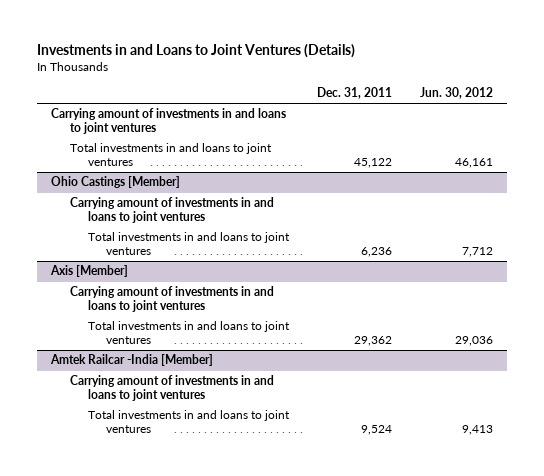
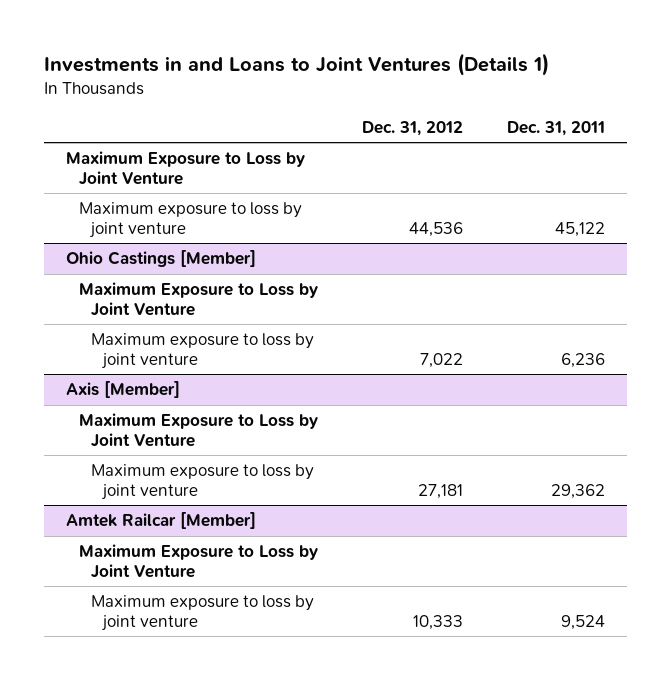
- Investments in and Loans to Joint Ventures (Details)
+ Investments in and Loans to Joint Ventures (Details 1)
- | Dec. 31, 2011 | Jun. 30, 2012
+ | Dec. 31, 2012 | Dec. 31, 2011
- Carrying amount of investments in and loans to joint ventures
- Total investments in and loans to joint ventures | 45,122 | 46,161
+ Maximum Exposure to Loss by Joint Venture
+ Maximum exposure to loss by joint venture | 44,536 | 45,122
@ Ohio Castings [Member]
- Carrying amount of investments in and loans to joint ventures
- Total investments in and loans to joint ventures | 6,236 | 7,712
+ Maximum Exposure to Loss by Joint Venture
+ Maximum exposure to loss by joint venture | 7,022 | 6,236
@ Axis [Member]
- Carrying amount of investments in and loans to joint ventures
- Total investments in and loans to joint ventures | 29,362 | 29,036
- Amtek Railcar -India [Member]
- Carrying amount of investments in and loans to joint ventures
- Total investments in and loans to joint ventures | 9,524 | 9,413
@ Axis [Member]
+ Maximum Exposure to Loss by Joint Venture
+ Maximum exposure to loss by joint venture | 27,181 | 29,362
+ Amtek Railcar [Member]
+ Maximum Exposure to Loss by Joint Venture
+ Maximum exposure to loss by joint venture | 10,333 | 9,524

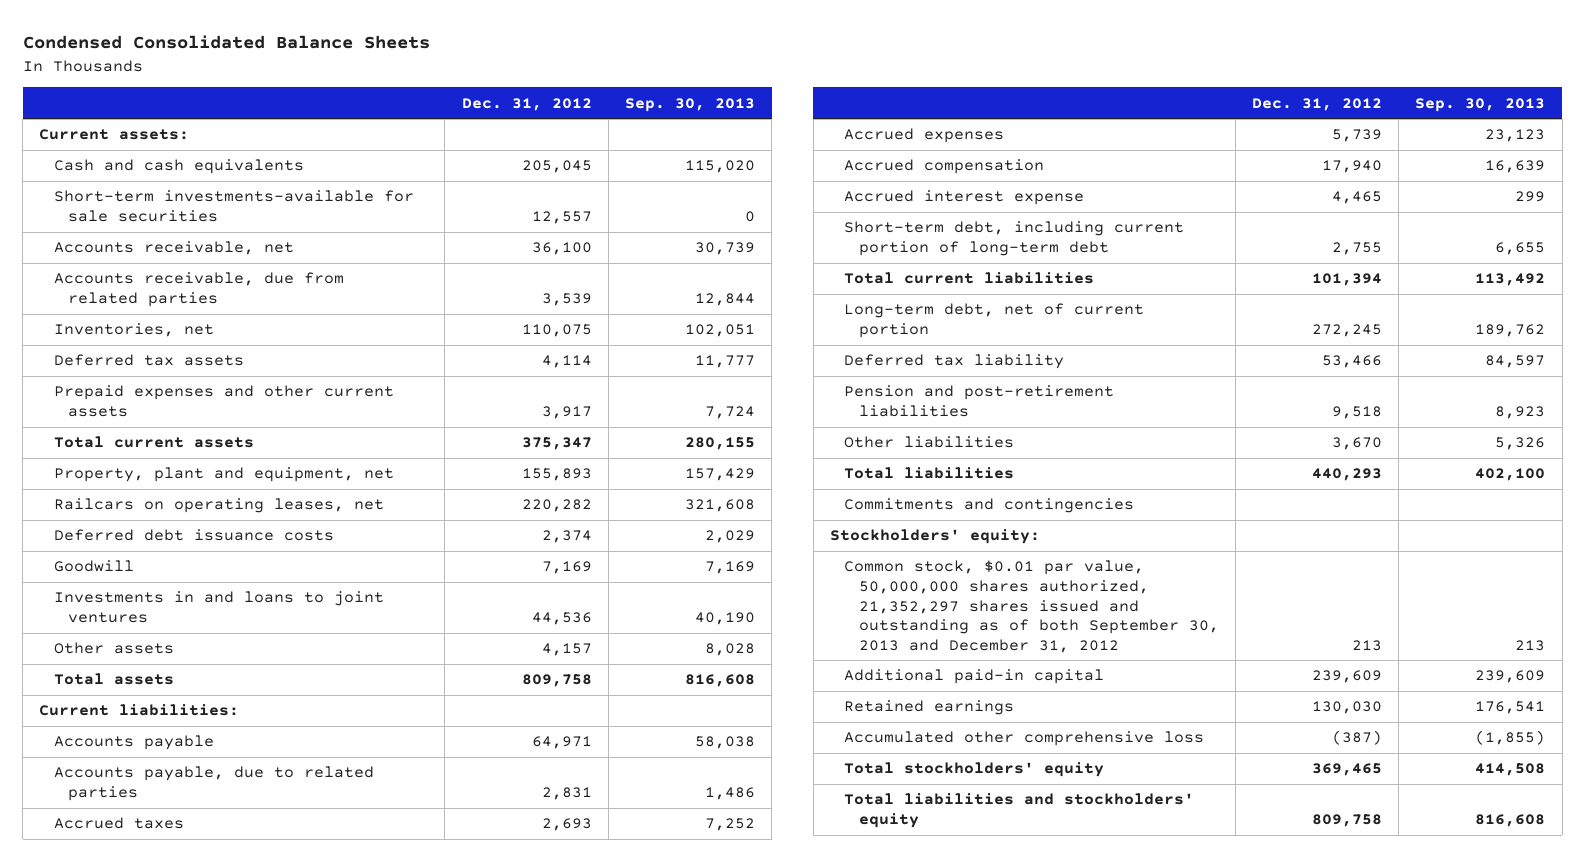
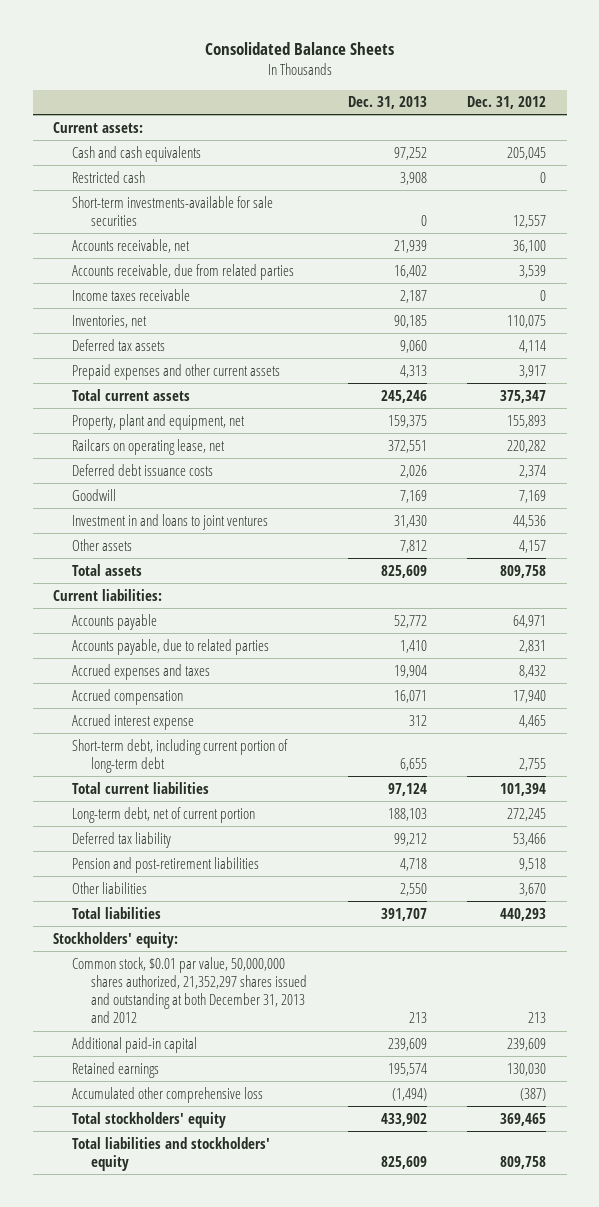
- Condensed Consolidated Balance Sheets
+ Consolidated Balance Sheets
- | Dec. 31, 2012 | Sep. 30, 2013
+ | Dec. 31, 2013 | Dec. 31, 2012
+ Restricted cash | 3,908 | 0
+ Income taxes receivable | 2,187 | 0
- Railcars on operating leases, net | 220,282 | 321,608
+ Railcars on operating lease, net | 372,551 | 220,282
- Investments in and loans to joint ventures | 44,536 | 40,190
+ Investment in and loans to joint ventures | 31,430 | 44,536
- Accrued taxes | 2,693 | 7,252
- Accrued expenses | 5,739 | 23,123
+ Accrued expenses and taxes | 19,904 | 8,432
- Commitments and contingencies
- Common stock, $0.01 par value, 50,000,000 shares authorized, 21,352,297 shares issued and outstanding as of both September 30, 2013 and December 31, 2012 | 213 | 213
+ Common stock, $0.01 par value, 50,000,000 shares authorized, 21,352,297 shares issued and outstanding at both December 31, 2013 and 2012 | 213 | 213

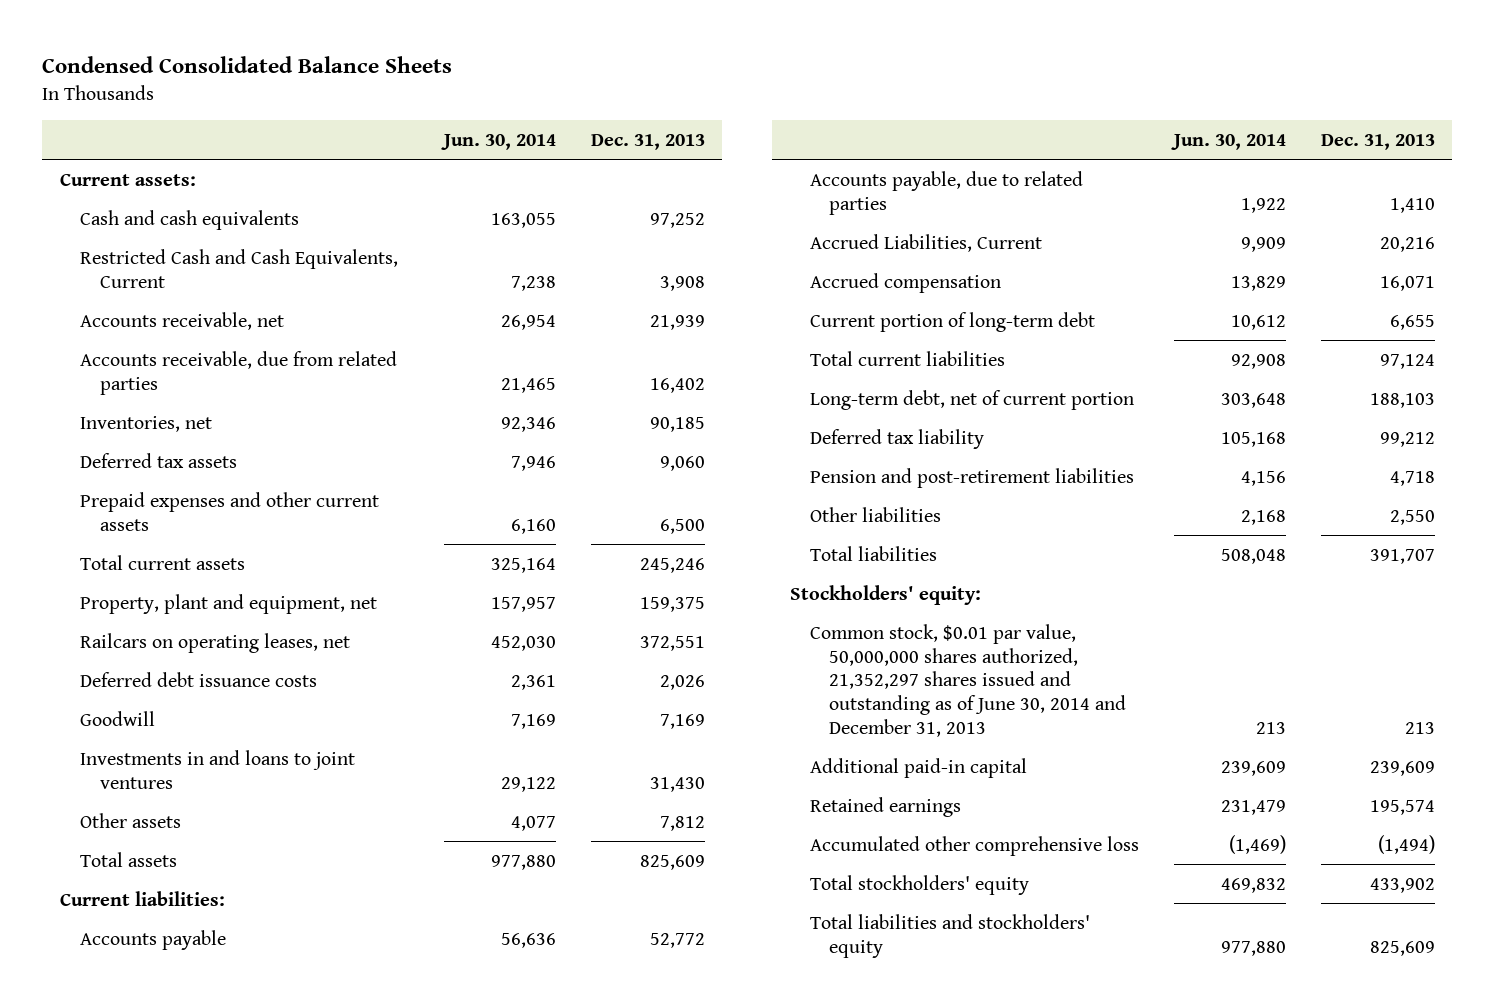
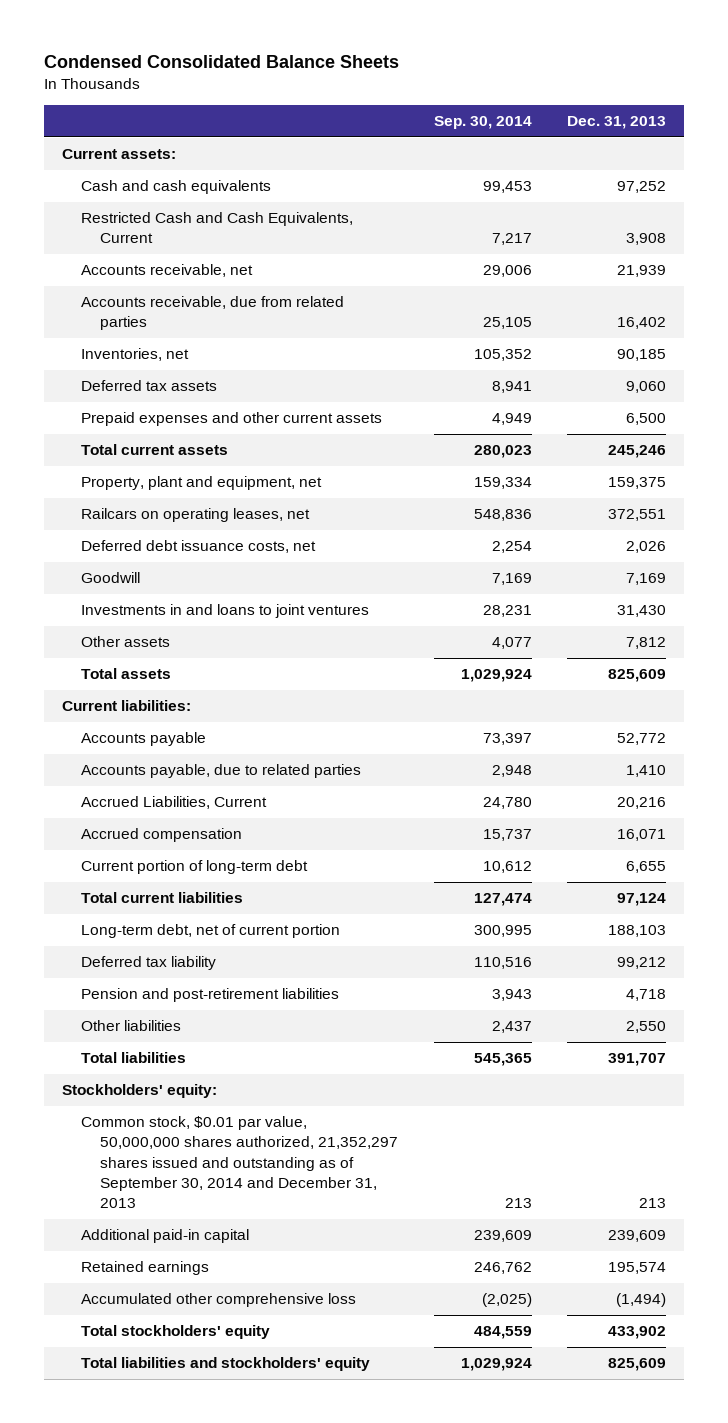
- | Jun. 30, 2014 | Dec. 31, 2013
+ | Sep. 30, 2014 | Dec. 31, 2013
- Deferred debt issuance costs | 2,361 | 2,026
+ Deferred debt issuance costs, net | 2,254 | 2,026
- Common stock, $0.01 par value, 50,000,000 shares authorized, 21,352,297 shares issued and outstanding as of June 30, 2014 and December 31, 2013 | 213 | 213
+ Common stock, $0.01 par value, 50,000,000 shares authorized, 21,352,297 shares issued and outstanding as of September 30, 2014 and December 31, 2013 | 213 | 213

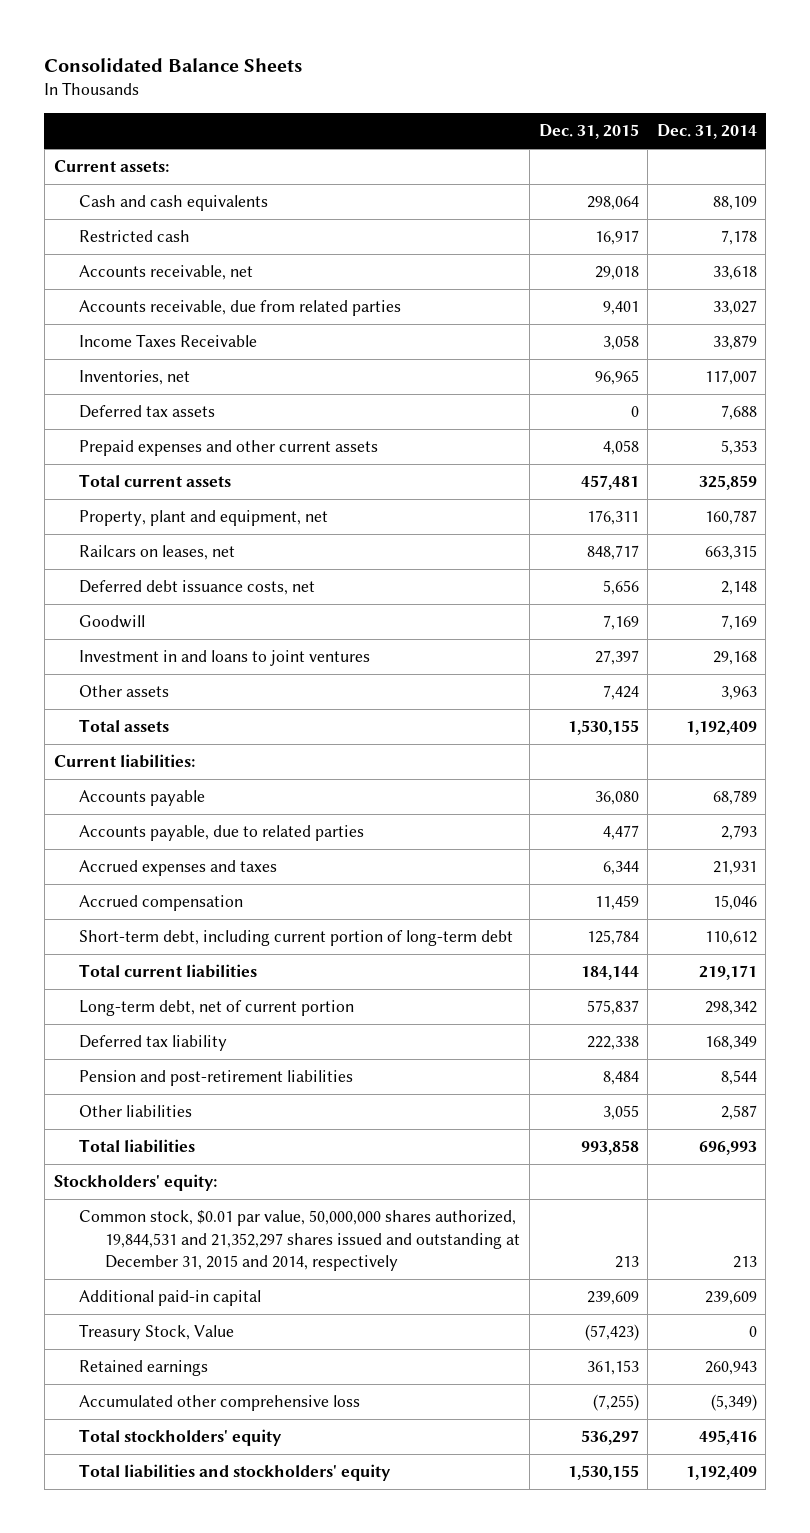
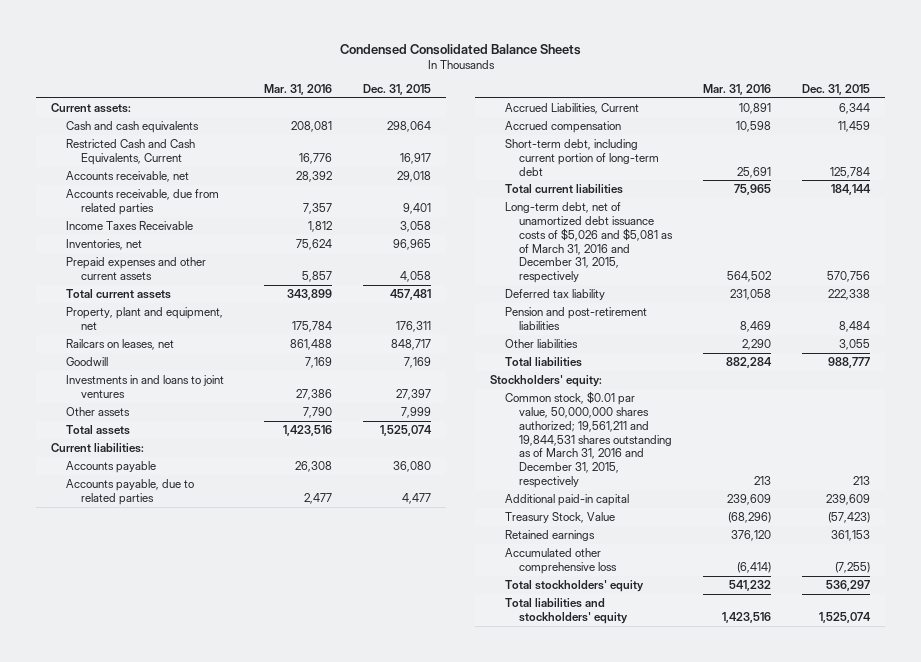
- Consolidated Balance Sheets
+ Condensed Consolidated Balance Sheets
- | Dec. 31, 2015 | Dec. 31, 2014
+ | Mar. 31, 2016 | Dec. 31, 2015
- Restricted cash | 16,917 | 7,178
+ Restricted Cash and Cash Equivalents, Current | 16,776 | 16,917
- Deferred tax assets | 0 | 7,688
- Deferred debt issuance costs, net | 5,656 | 2,148
- Investment in and loans to joint ventures | 27,397 | 29,168
- Other assets | 7,424 | 3,963
- Total assets | 1,530,155 | 1,192,409
+ Investments in and loans to joint ventures | 27,386 | 27,397
+ Other assets | 7,790 | 7,999
+ Total assets | 1,423,516 | 1,525,074
- Accrued expenses and taxes | 6,344 | 21,931
+ Accrued Liabilities, Current | 10,891 | 6,344
- Long-term debt, net of current portion | 575,837 | 298,342
+ Long-term debt, net of unamortized debt issuance costs of $5,026 and $5,081 as of March 31, 2016 and December 31, 2015, respectively | 564,502 | 570,756
- Total liabilities | 993,858 | 696,993
+ Total liabilities | 882,284 | 988,777
- Common stock, $0.01 par value, 50,000,000 shares authorized, 19,844,531 and 21,352,297 shares issued and outstanding at December 31, 2015 and 2014, respectively | 213 | 213
+ Common stock, $0.01 par value, 50,000,000 shares authorized; 19,561,211 and 19,844,531 shares outstanding as of March 31, 2016 and December 31, 2015, respectively | 213 | 213
- Total liabilities and stockholders' equity | 1,530,155 | 1,192,409
+ Total liabilities and stockholders' equity | 1,423,516 | 1,525,074

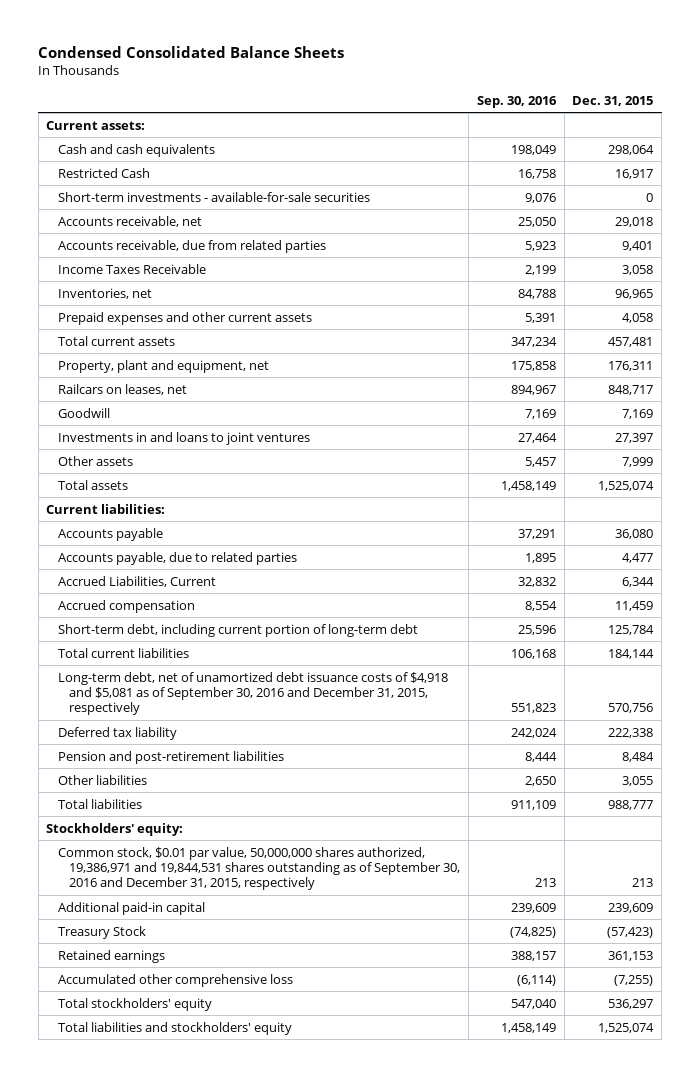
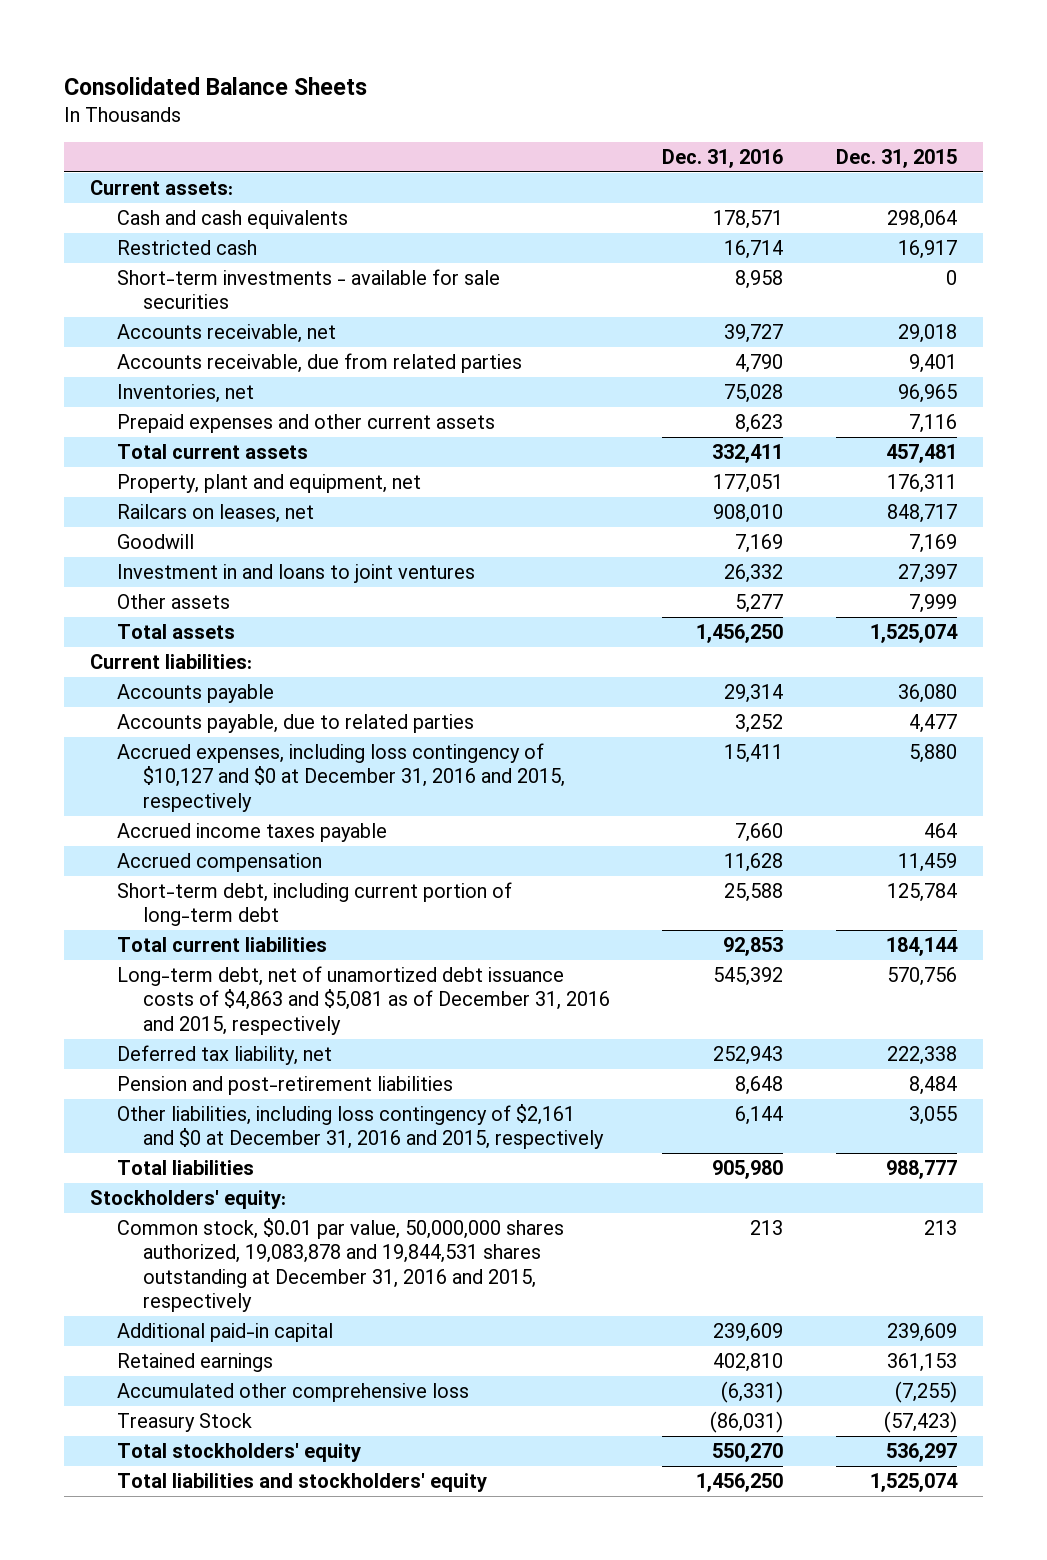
- Condensed Consolidated Balance Sheets
+ Consolidated Balance Sheets
- | Sep. 30, 2016 | Dec. 31, 2015
+ | Dec. 31, 2016 | Dec. 31, 2015
- Restricted Cash | 16,758 | 16,917
- Short-term investments - available-for-sale securities | 9,076 | 0
+ Restricted cash | 16,714 | 16,917
+ Short-term investments - available for sale securities | 8,958 | 0
- Income Taxes Receivable | 2,199 | 3,058
- Prepaid expenses and other current assets | 5,391 | 4,058
+ Prepaid expenses and other current assets | 8,623 | 7,116
- Investments in and loans to joint ventures | 27,464 | 27,397
+ Investment in and loans to joint ventures | 26,332 | 27,397
- Accrued Liabilities, Current | 32,832 | 6,344
+ Accrued expenses, including loss contingency of $10,127 and $0 at December 31, 2016 and 2015, respectively | 15,411 | 5,880
+ Accrued income taxes payable | 7,660 | 464
- Long-term debt, net of unamortized debt issuance costs of $4,918 and $5,081 as of September 30, 2016 and December 31, 2015, respectively | 551,823 | 570,756
- Deferred tax liability | 242,024 | 222,338
+ Long-term debt, net of unamortized debt issuance costs of $4,863 and $5,081 as of December 31, 2016 and 2015, respectively | 545,392 | 570,756
+ Deferred tax liability, net | 252,943 | 222,338
- Other liabilities | 2,650 | 3,055
+ Other liabilities, including loss contingency of $2,161 and $0 at December 31, 2016 and 2015, respectively | 6,144 | 3,055
- Common stock, $0.01 par value, 50,000,000 shares authorized, 19,386,971 and 19,844,531 shares outstanding as of September 30, 2016 and December 31, 2015, respectively | 213 | 213
+ Common stock, $0.01 par value, 50,000,000 shares authorized, 19,083,878 and 19,844,531 shares outstanding at December 31, 2016 and 2015, respectively | 213 | 213
moved down: Treasury Stock | (86,031) | (57,423)

